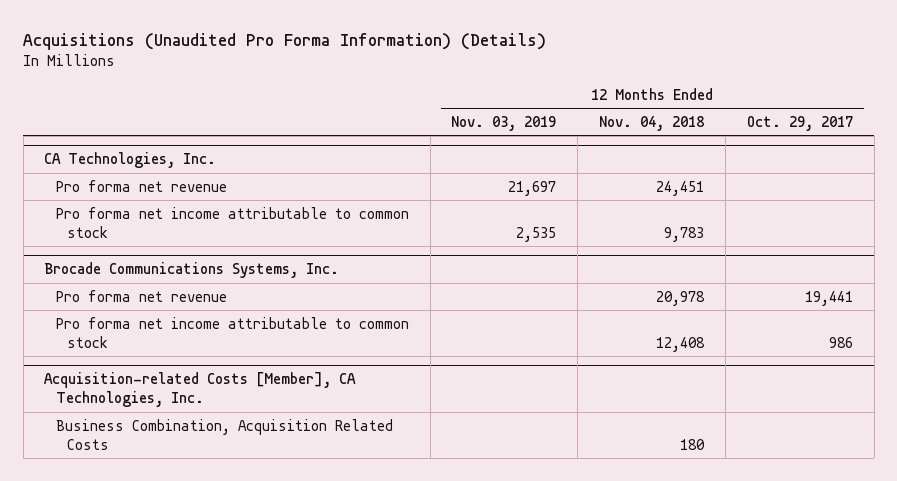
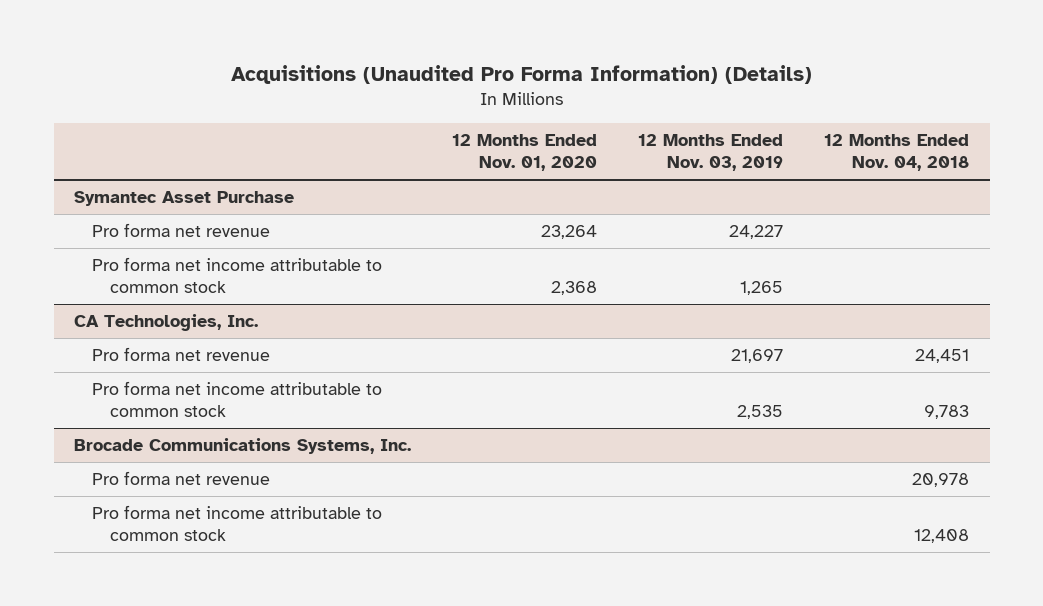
- | 12 Months Ended Nov. 03, 2019 | 12 Months Ended Nov. 04, 2018 | 12 Months Ended Oct. 29, 2017
+ | 12 Months Ended Nov. 01, 2020 | 12 Months Ended Nov. 03, 2019 | 12 Months Ended Nov. 04, 2018
+ Symantec Asset Purchase
+ Pro forma net revenue | 23,264 | 24,227 |
+ Pro forma net income attributable to common stock | 2,368 | 1,265 |
- Acquisition-related Costs [Member], CA Technologies, Inc.
- Business Combination, Acquisition Related Costs | | 180 |

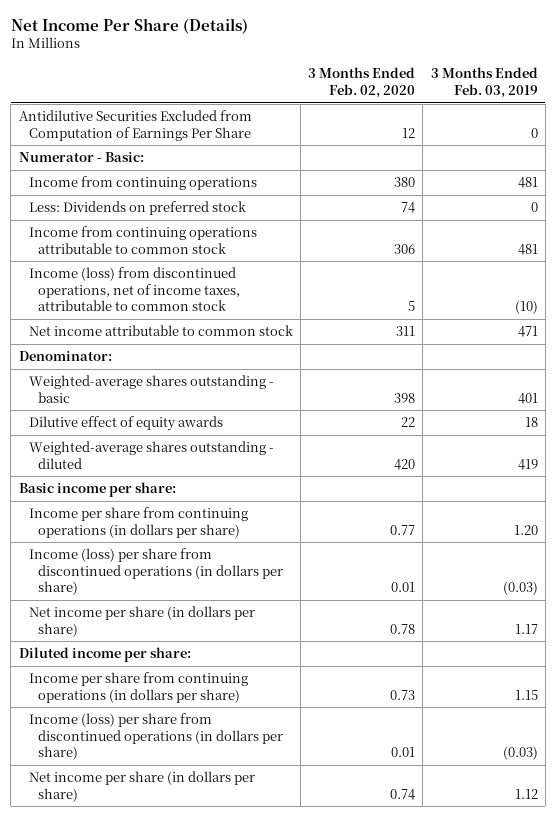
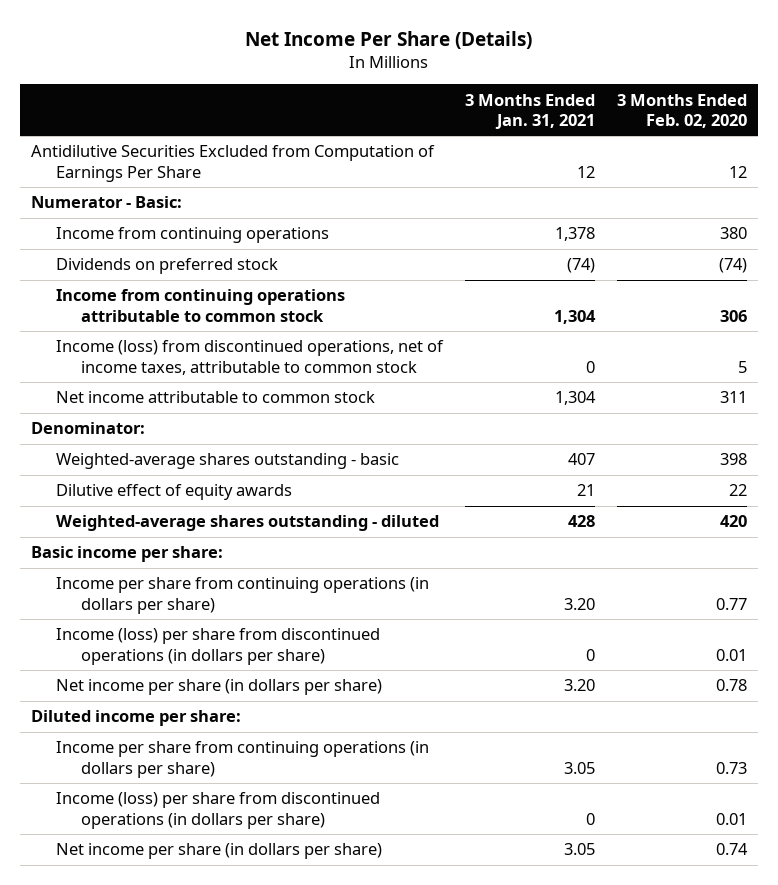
- | 3 Months Ended Feb. 02, 2020 | 3 Months Ended Feb. 03, 2019
+ | 3 Months Ended Jan. 31, 2021 | 3 Months Ended Feb. 02, 2020
- Less: Dividends on preferred stock | 74 | 0
+ Dividends on preferred stock | (74) | (74)

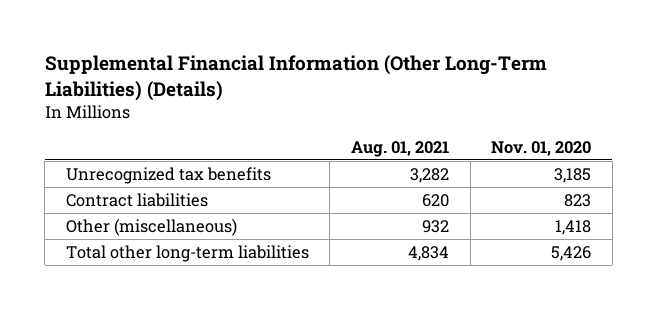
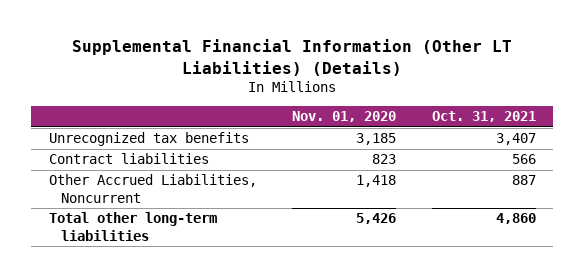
- Supplemental Financial Information (Other Long-Term Liabilities) (Details)
+ Supplemental Financial Information (Other LT Liabilities) (Details)
- | Aug. 01, 2021 | Nov. 01, 2020
+ | Nov. 01, 2020 | Oct. 31, 2021
- Other (miscellaneous) | 932 | 1,418
+ Other Accrued Liabilities, Noncurrent | 1,418 | 887

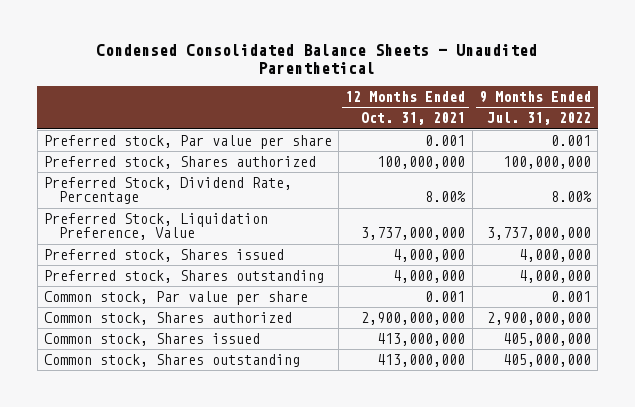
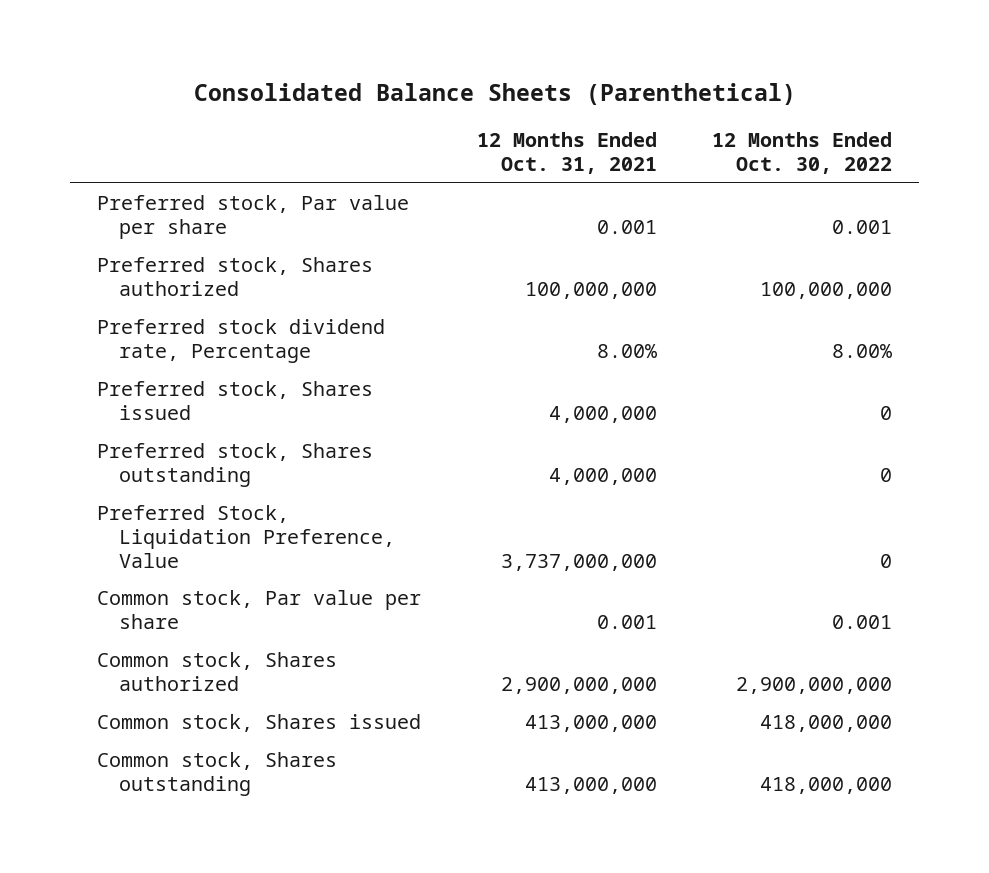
- Condensed Consolidated Balance Sheets - Unaudited Parenthetical
+ Consolidated Balance Sheets (Parenthetical)
- | 12 Months Ended Oct. 31, 2021 | 9 Months Ended Jul. 31, 2022
+ | 12 Months Ended Oct. 31, 2021 | 12 Months Ended Oct. 30, 2022
- Preferred Stock, Dividend Rate, Percentage | 8.00% | 8.00%
+ Preferred stock dividend rate, Percentage | 8.00% | 8.00%
moved down: Preferred Stock, Liquidation Preference, Value | 3,737,000,000 | 0

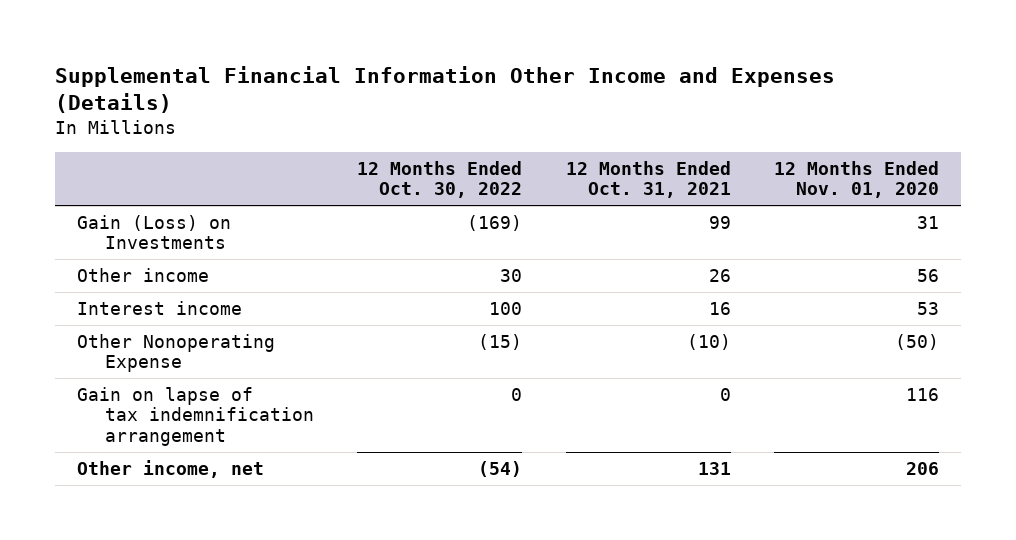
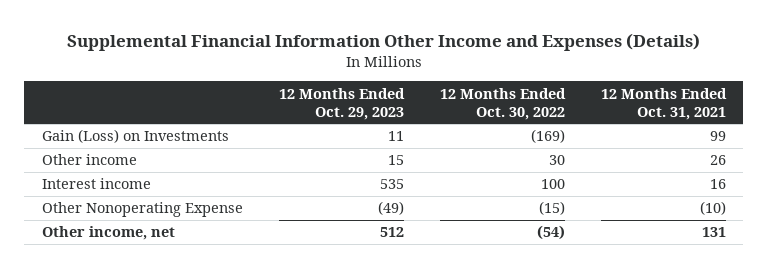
- | 12 Months Ended Oct. 30, 2022 | 12 Months Ended Oct. 31, 2021 | 12 Months Ended Nov. 01, 2020
+ | 12 Months Ended Oct. 29, 2023 | 12 Months Ended Oct. 30, 2022 | 12 Months Ended Oct. 31, 2021
- Gain on lapse of tax indemnification arrangement | 0 | 0 | 116

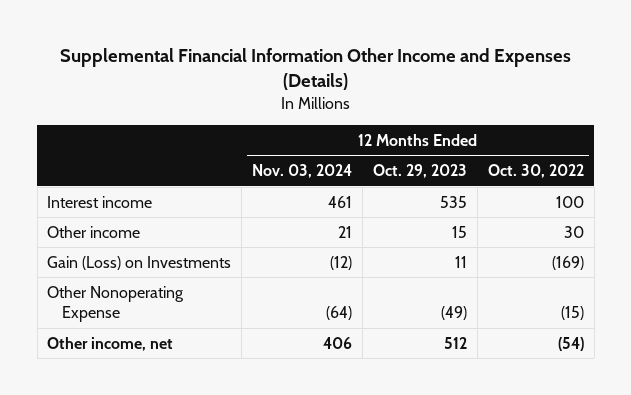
- | 12 Months Ended Oct. 29, 2023 | 12 Months Ended Oct. 30, 2022 | 12 Months Ended Oct. 31, 2021
+ | 12 Months Ended Nov. 03, 2024 | 12 Months Ended Oct. 29, 2023 | 12 Months Ended Oct. 30, 2022
moved down: Other income | 21 | 15 | 30
moved down: Gain (Loss) on Investments | (12) | 11 | (169)

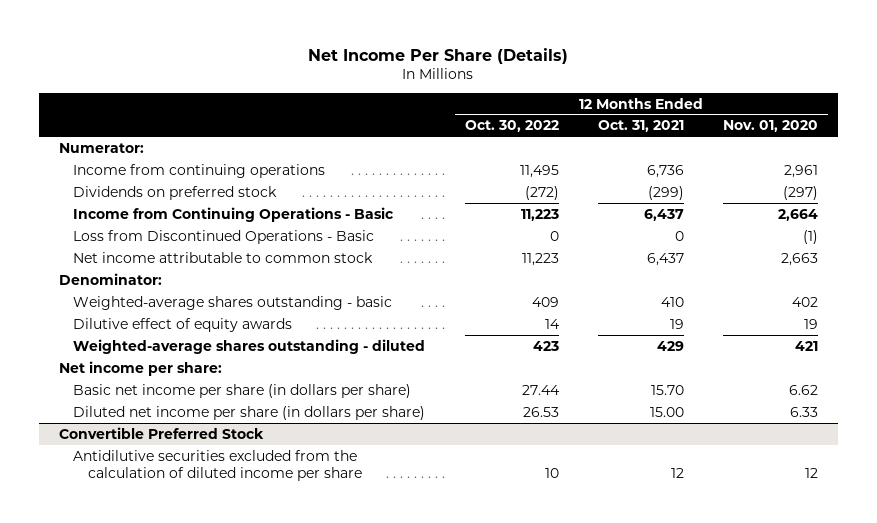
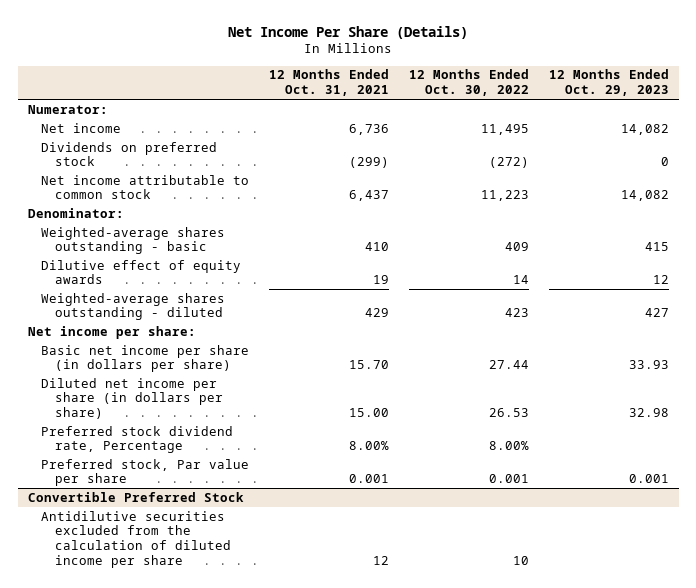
- | 12 Months Ended Oct. 30, 2022 | 12 Months Ended Oct. 31, 2021 | 12 Months Ended Nov. 01, 2020
+ | 12 Months Ended Oct. 31, 2021 | 12 Months Ended Oct. 30, 2022 | 12 Months Ended Oct. 29, 2023
- Income from continuing operations | 11,495 | 6,736 | 2,961
+ Net income | 6,736 | 11,495 | 14,082
- Income from Continuing Operations - Basic | 11,223 | 6,437 | 2,664
- Loss from Discontinued Operations - Basic | 0 | 0 | (1)
+ Preferred stock dividend rate, Percentage | 8.00% | 8.00% |
+ Preferred stock, Par value per share | 0.001 | 0.001 | 0.001

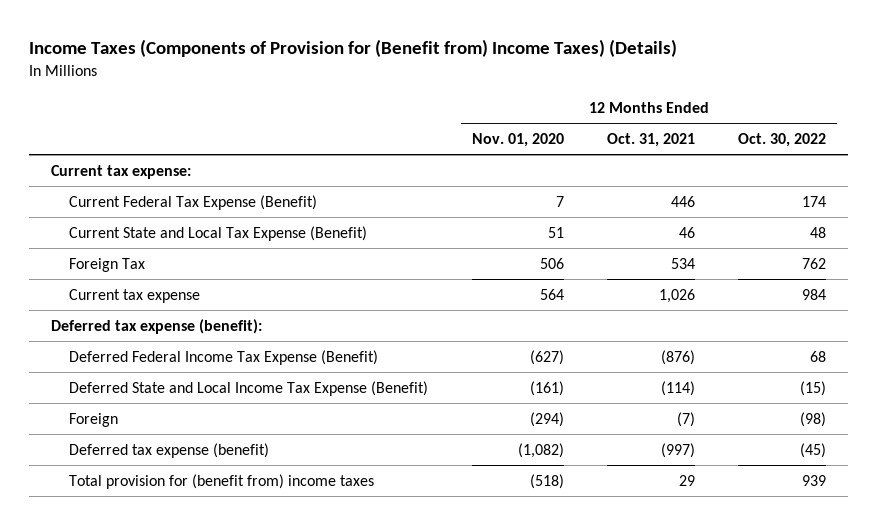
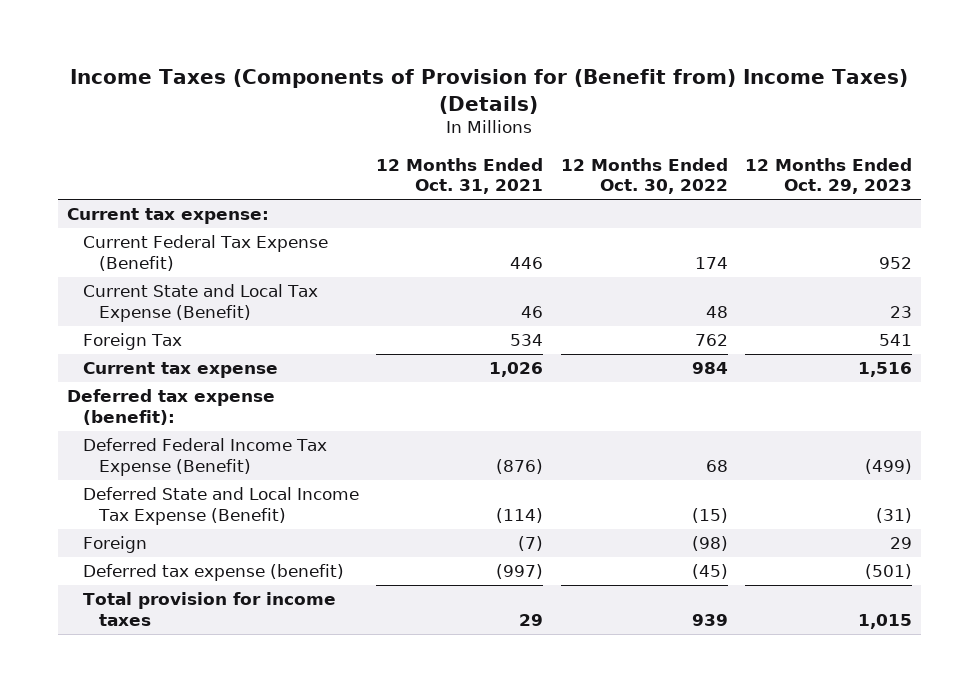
- | 12 Months Ended Nov. 01, 2020 | 12 Months Ended Oct. 31, 2021 | 12 Months Ended Oct. 30, 2022
+ | 12 Months Ended Oct. 31, 2021 | 12 Months Ended Oct. 30, 2022 | 12 Months Ended Oct. 29, 2023
- Total provision for (benefit from) income taxes | (518) | 29 | 939
+ Total provision for income taxes | 29 | 939 | 1,015

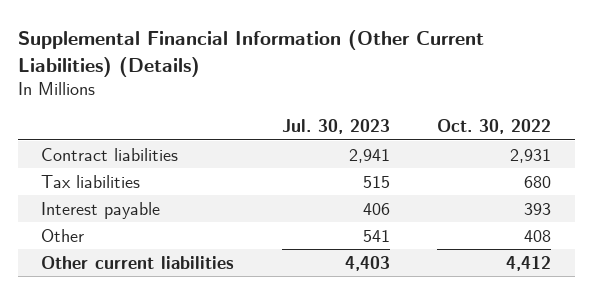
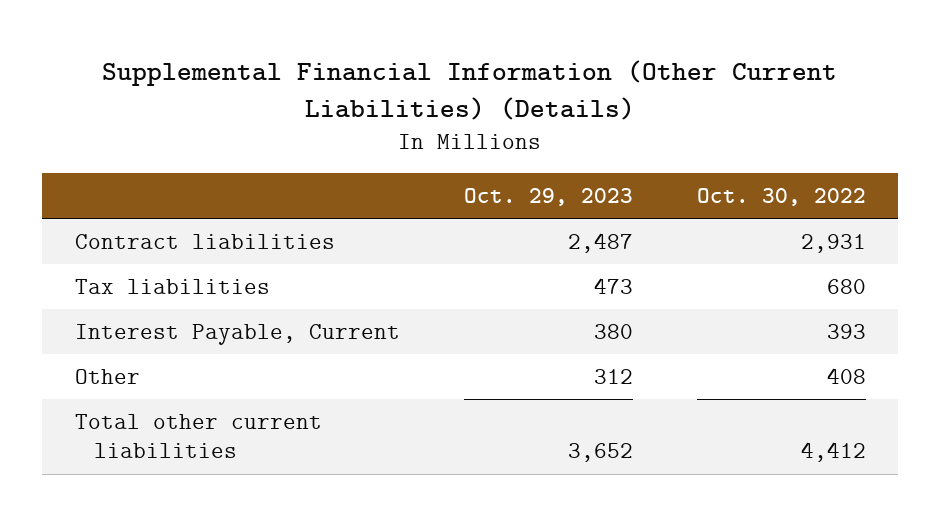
- | Jul. 30, 2023 | Oct. 30, 2022
+ | Oct. 29, 2023 | Oct. 30, 2022
- Interest payable | 406 | 393
+ Interest Payable, Current | 380 | 393
- Other current liabilities | 4,403 | 4,412
+ Total other current liabilities | 3,652 | 4,412

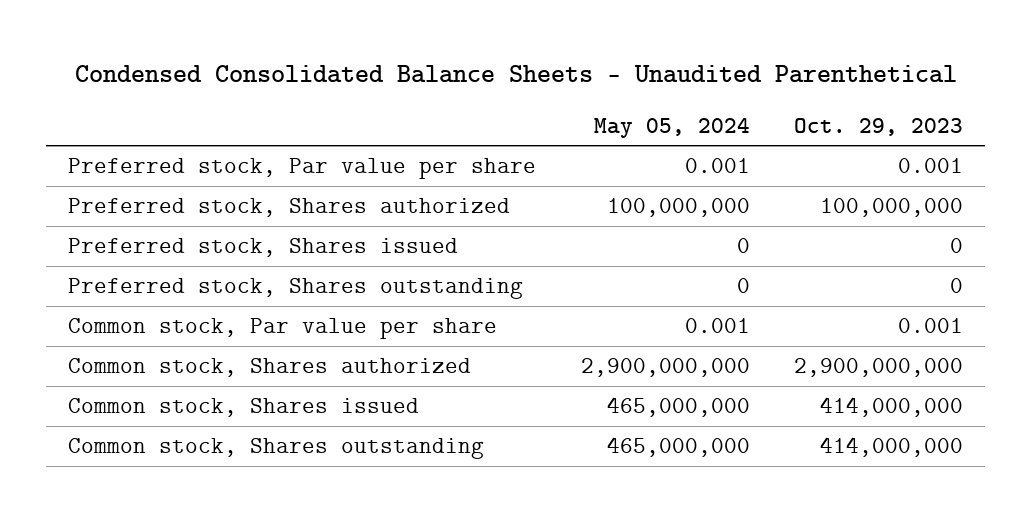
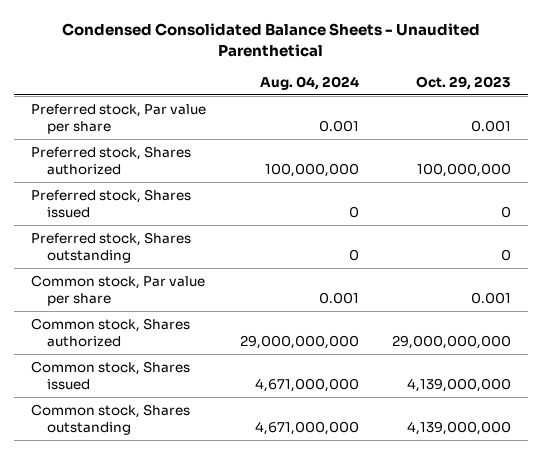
- | May 05, 2024 | Oct. 29, 2023
+ | Aug. 04, 2024 | Oct. 29, 2023
- Common stock, Shares authorized | 2,900,000,000 | 2,900,000,000
- Common stock, Shares issued | 465,000,000 | 414,000,000
- Common stock, Shares outstanding | 465,000,000 | 414,000,000
+ Common stock, Shares authorized | 29,000,000,000 | 29,000,000,000
+ Common stock, Shares issued | 4,671,000,000 | 4,139,000,000
+ Common stock, Shares outstanding | 4,671,000,000 | 4,139,000,000

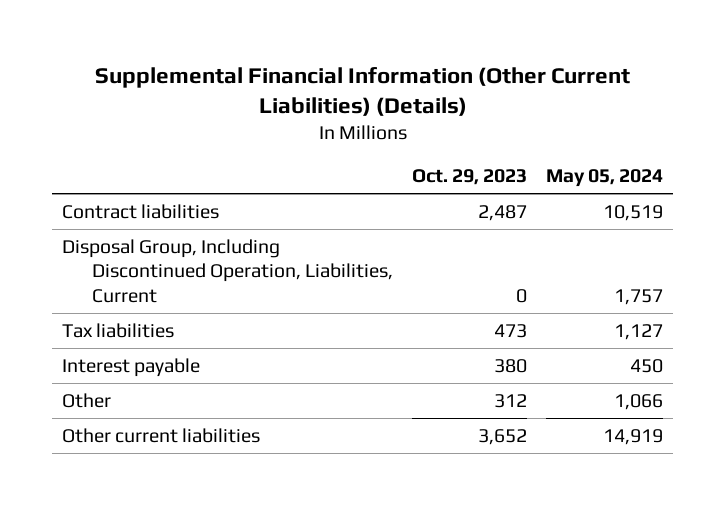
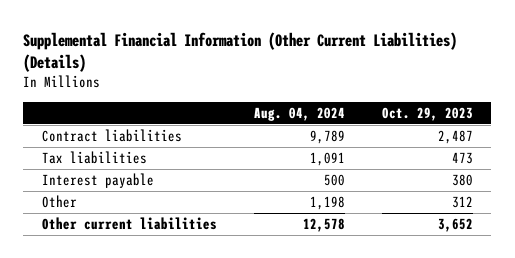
- | Oct. 29, 2023 | May 05, 2024
+ | Aug. 04, 2024 | Oct. 29, 2023
- Disposal Group, Including Discontinued Operation, Liabilities, Current | 0 | 1,757

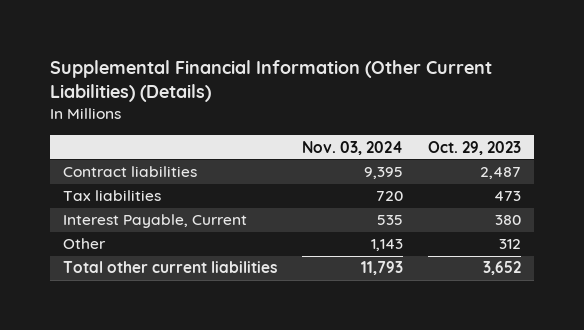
- | Aug. 04, 2024 | Oct. 29, 2023
+ | Nov. 03, 2024 | Oct. 29, 2023
- Interest payable | 500 | 380
+ Interest Payable, Current | 535 | 380
- Other current liabilities | 12,578 | 3,652
+ Total other current liabilities | 11,793 | 3,652

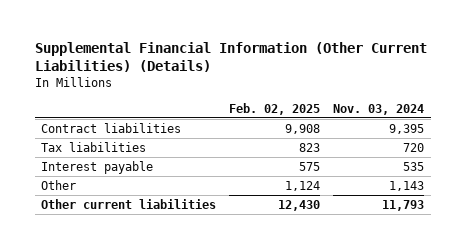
- | Nov. 03, 2024 | Oct. 29, 2023
+ | Feb. 02, 2025 | Nov. 03, 2024
- Interest Payable, Current | 535 | 380
+ Interest payable | 575 | 535
- Total other current liabilities | 11,793 | 3,652
+ Other current liabilities | 12,430 | 11,793

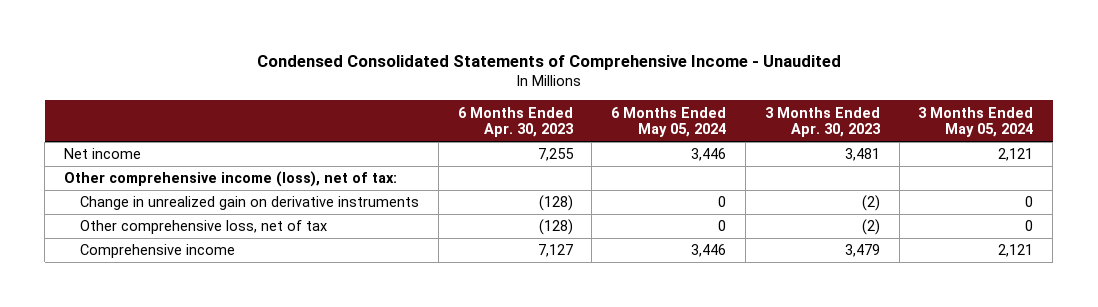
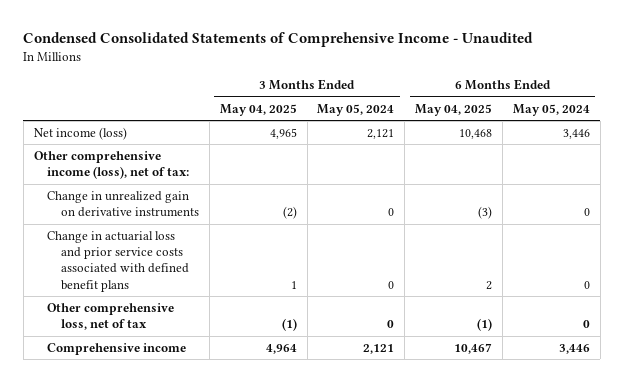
- | 6 Months Ended Apr. 30, 2023 | 6 Months Ended May 05, 2024 | 3 Months Ended Apr. 30, 2023 | 3 Months Ended May 05, 2024
+ | 3 Months Ended May 04, 2025 | 3 Months Ended May 05, 2024 | 6 Months Ended May 04, 2025 | 6 Months Ended May 05, 2024
- Net income | 7,255 | 3,446 | 3,481 | 2,121
+ Net income (loss) | 4,965 | 2,121 | 10,468 | 3,446
+ Change in actuarial loss and prior service costs associated with defined benefit plans | 1 | 0 | 2 | 0

